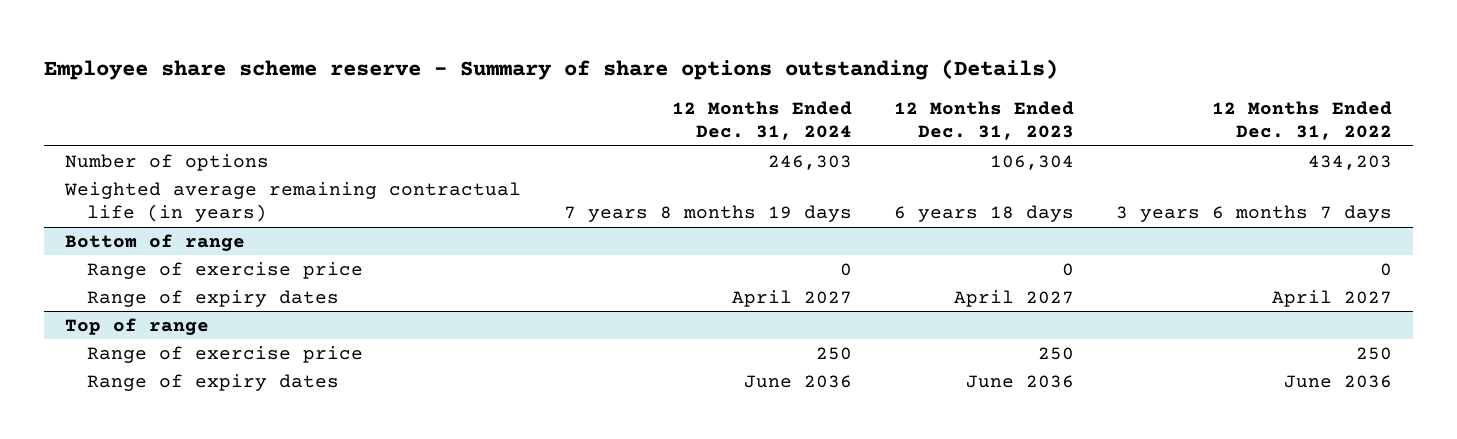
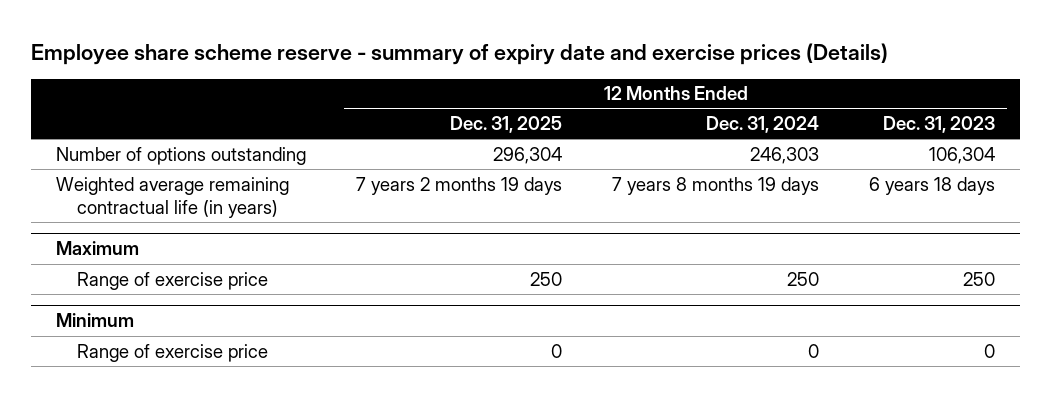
- Employee share scheme reserve - Summary of share options outstanding (Details)
+ Employee share scheme reserve - summary of expiry date and exercise prices (Details)
- | 12 Months Ended Dec. 31, 2024 | 12 Months Ended Dec. 31, 2023 | 12 Months Ended Dec. 31, 2022
+ | 12 Months Ended Dec. 31, 2025 | 12 Months Ended Dec. 31, 2024 | 12 Months Ended Dec. 31, 2023
- Number of options | 246,303 | 106,304 | 434,203
+ Number of options outstanding | 296,304 | 246,303 | 106,304
- Bottom of range
- Range of exercise price | 0 | 0 | 0
- Range of expiry dates | April 2027 | April 2027 | April 2027
- Top of range
+ Maximum
- Range of expiry dates | June 2036 | June 2036 | June 2036
+ Minimum
+ Range of exercise price | 0 | 0 | 0

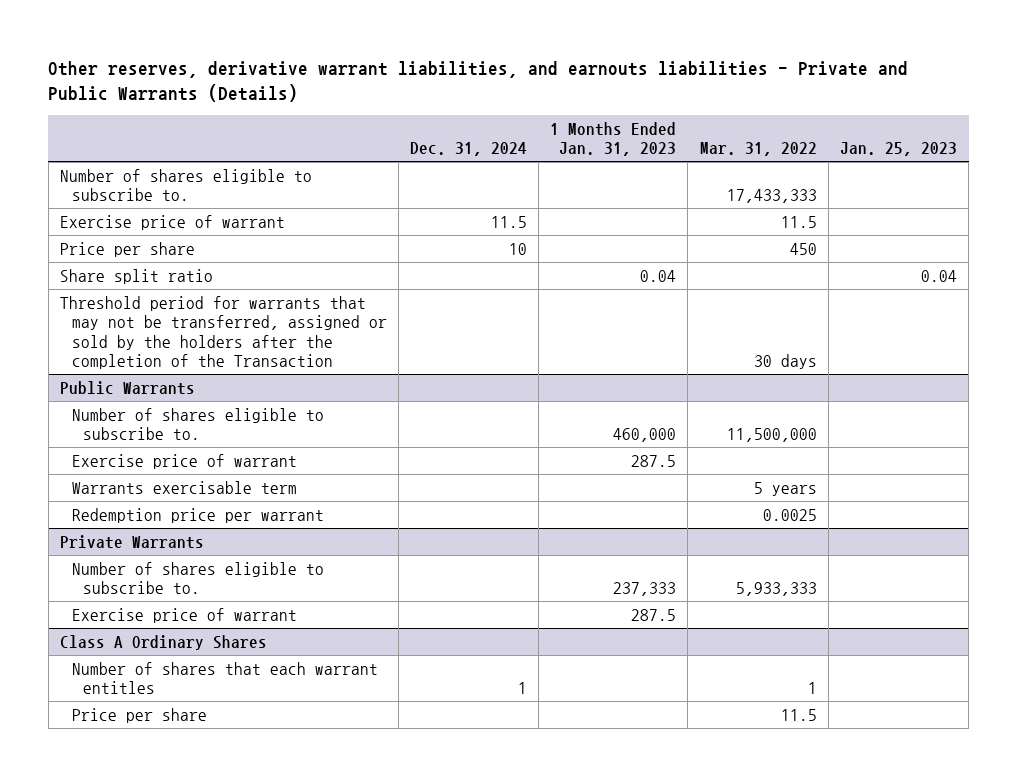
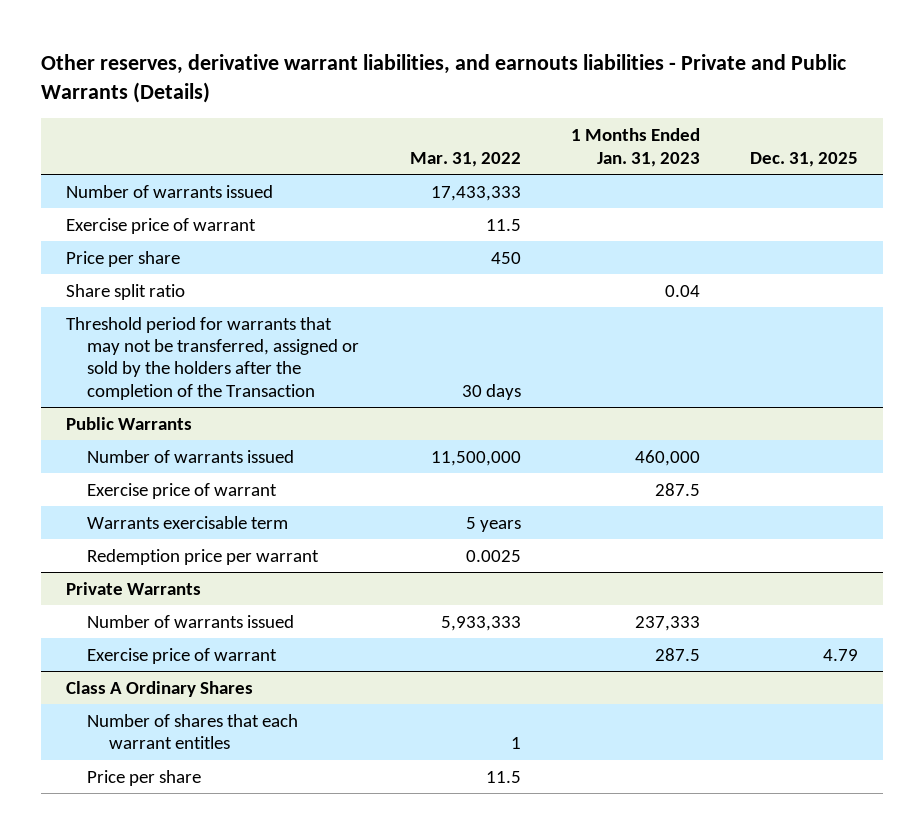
- | Dec. 31, 2024 | 1 Months Ended Jan. 31, 2023 | Mar. 31, 2022 | Jan. 25, 2023
+ | Mar. 31, 2022 | 1 Months Ended Jan. 31, 2023 | Dec. 31, 2025
- Number of shares eligible to subscribe to. | | | 17,433,333 |
+ Number of warrants issued | 17,433,333 | |
@ Public Warrants
- Number of shares eligible to subscribe to. | | 460,000 | 11,500,000 |
+ Number of warrants issued | 11,500,000 | 460,000 |
@ Private Warrants
- Number of shares eligible to subscribe to. | | 237,333 | 5,933,333 |
+ Number of warrants issued | 5,933,333 | 237,333 |

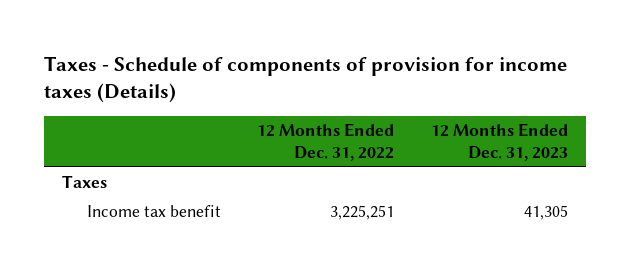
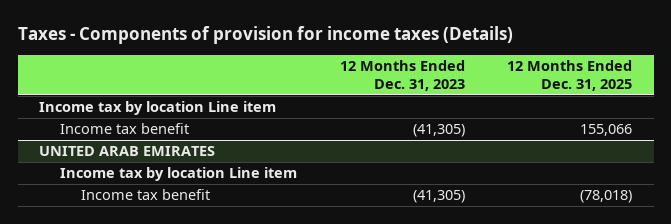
- Taxes - Schedule of components of provision for income taxes (Details)
+ Taxes - Components of provision for income taxes (Details)
- | 12 Months Ended Dec. 31, 2022 | 12 Months Ended Dec. 31, 2023
+ | 12 Months Ended Dec. 31, 2023 | 12 Months Ended Dec. 31, 2025
- Taxes
- Income tax benefit | 3,225,251 | 41,305
+ Income tax by location Line item
+ Income tax benefit | (41,305) | 155,066
+ UNITED ARAB EMIRATES
+ Income tax by location Line item
+ Income tax benefit | (41,305) | (78,018)

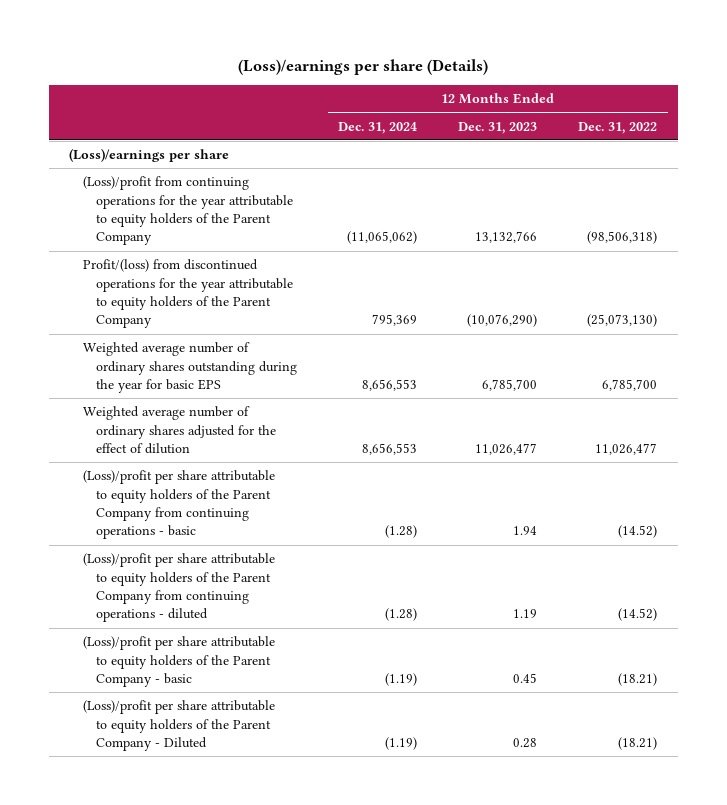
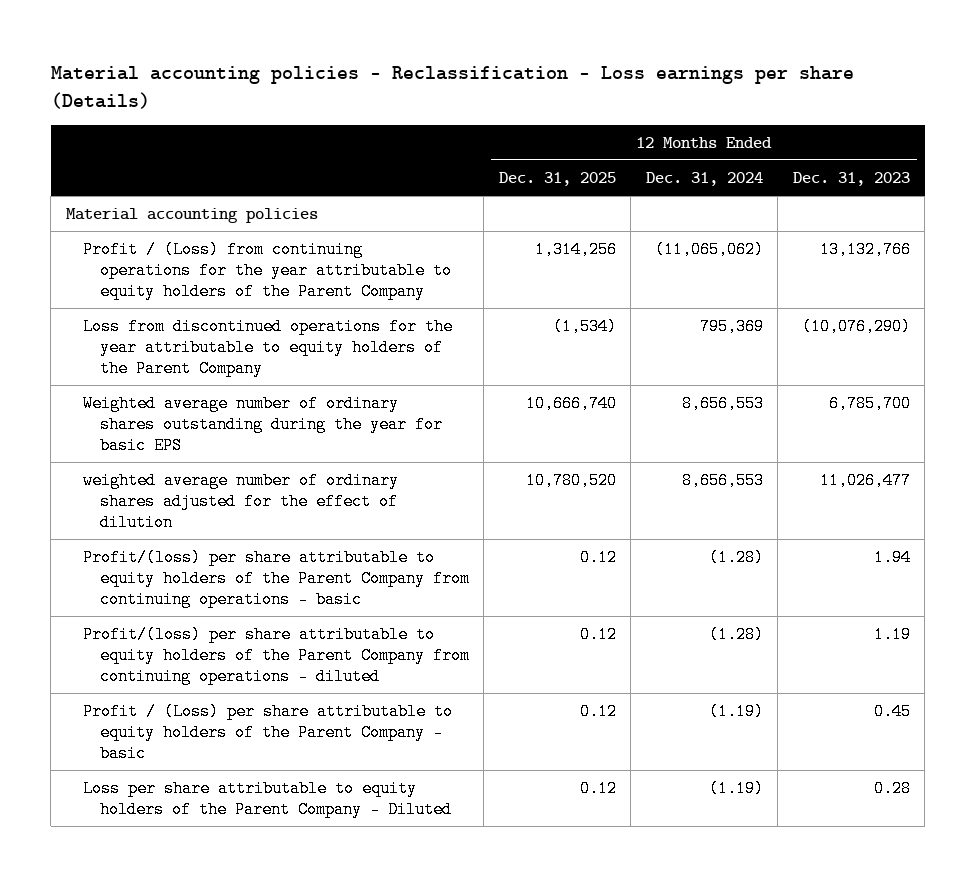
- (Loss)/earnings per share (Details)
+ Material accounting policies - Reclassification - Loss earnings per share (Details)
- | 12 Months Ended Dec. 31, 2024 | 12 Months Ended Dec. 31, 2023 | 12 Months Ended Dec. 31, 2022
+ | 12 Months Ended Dec. 31, 2025 | 12 Months Ended Dec. 31, 2024 | 12 Months Ended Dec. 31, 2023
- (Loss)/earnings per share
- (Loss)/profit from continuing operations for the year attributable to equity holders of the Parent Company | (11,065,062) | 13,132,766 | (98,506,318)
- Profit/(loss) from discontinued operations for the year attributable to equity holders of the Parent Company | 795,369 | (10,076,290) | (25,073,130)
+ Material accounting policies
+ Profit / (Loss) from continuing operations for the year attributable to equity holders of the Parent Company | 1,314,256 | (11,065,062) | 13,132,766
+ Loss from discontinued operations for the year attributable to equity holders of the Parent Company | (1,534) | 795,369 | (10,076,290)
- Weighted average number of ordinary shares adjusted for the effect of dilution | 8,656,553 | 11,026,477 | 11,026,477
- (Loss)/profit per share attributable to equity holders of the Parent Company from continuing operations - basic | (1.28) | 1.94 | (14.52)
- (Loss)/profit per share attributable to equity holders of the Parent Company from continuing operations - diluted | (1.28) | 1.19 | (14.52)
- (Loss)/profit per share attributable to equity holders of the Parent Company - basic | (1.19) | 0.45 | (18.21)
- (Loss)/profit per share attributable to equity holders of the Parent Company - Diluted | (1.19) | 0.28 | (18.21)
+ weighted average number of ordinary shares adjusted for the effect of dilution | 10,780,520 | 8,656,553 | 11,026,477
+ Profit/(loss) per share attributable to equity holders of the Parent Company from continuing operations - basic | 0.12 | (1.28) | 1.94
+ Profit/(loss) per share attributable to equity holders of the Parent Company from continuing operations - diluted | 0.12 | (1.28) | 1.19
+ Profit / (Loss) per share attributable to equity holders of the Parent Company - basic | 0.12 | (1.19) | 0.45
+ Loss per share attributable to equity holders of the Parent Company - Diluted | 0.12 | (1.19) | 0.28

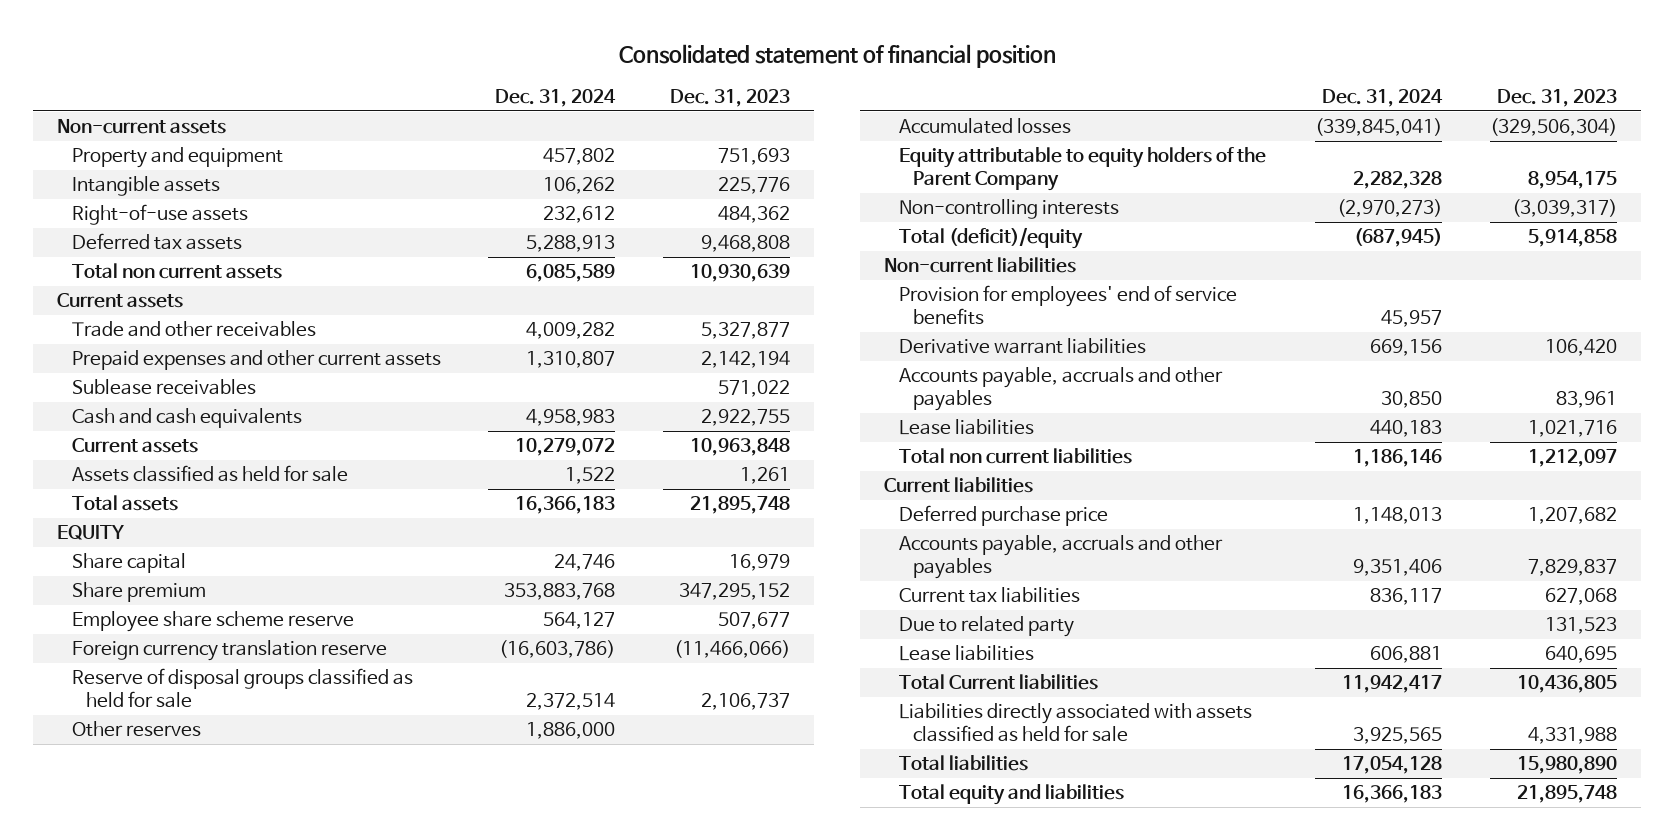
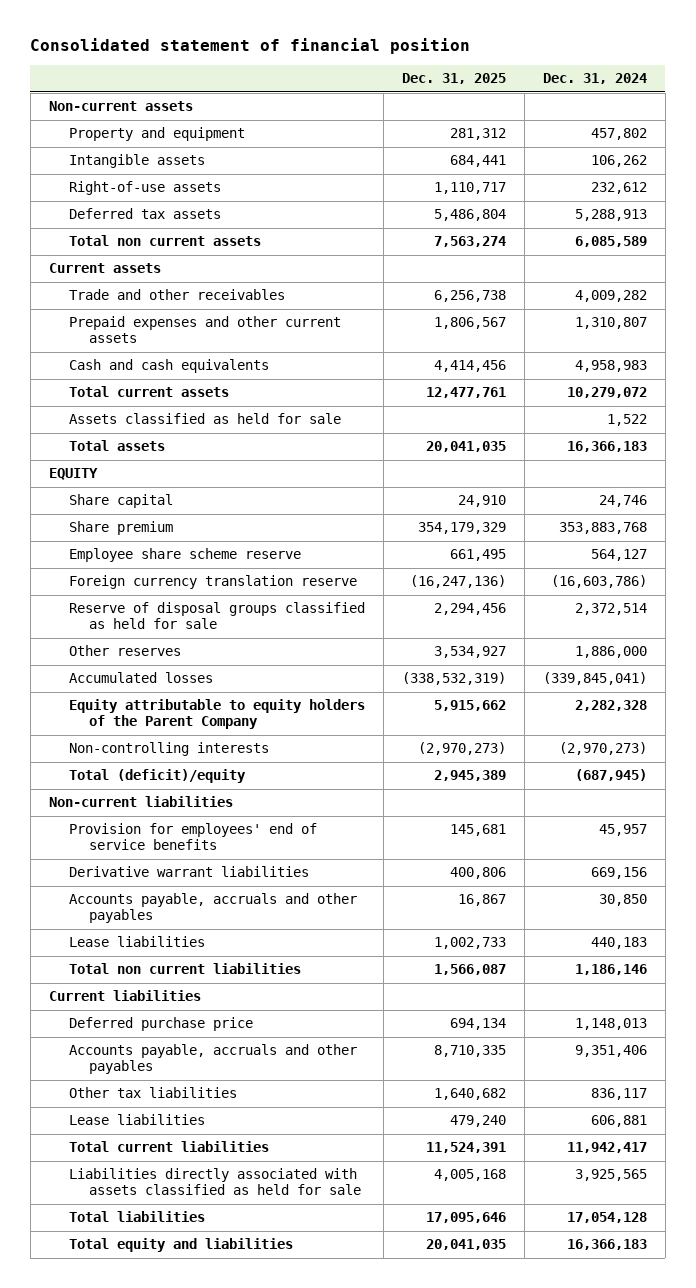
- | Dec. 31, 2024 | Dec. 31, 2023
+ | Dec. 31, 2025 | Dec. 31, 2024
- Sublease receivables | | 571,022
- Current assets | 10,279,072 | 10,963,848
+ Total current assets | 12,477,761 | 10,279,072
- Current tax liabilities | 836,117 | 627,068
- Due to related party | | 131,523
+ Other tax liabilities | 1,640,682 | 836,117
- Total Current liabilities | 11,942,417 | 10,436,805
+ Total current liabilities | 11,524,391 | 11,942,417

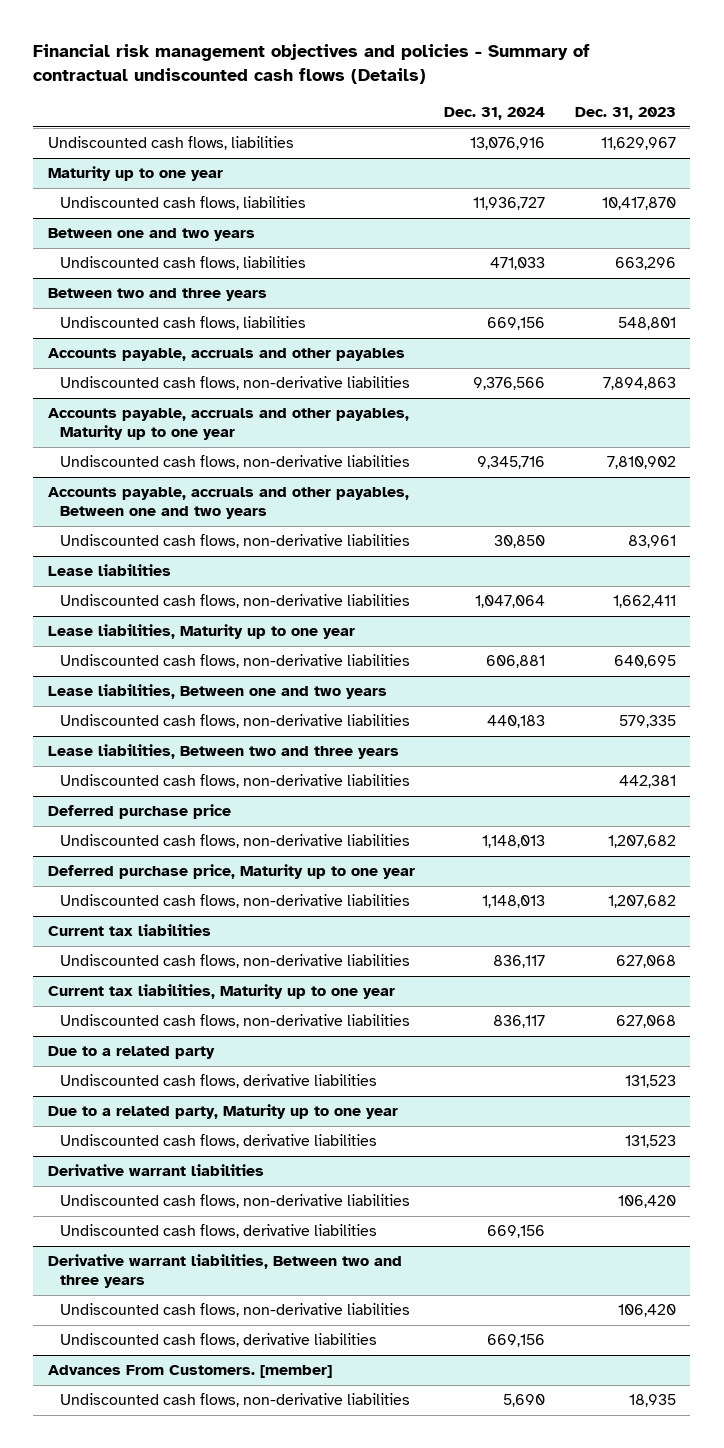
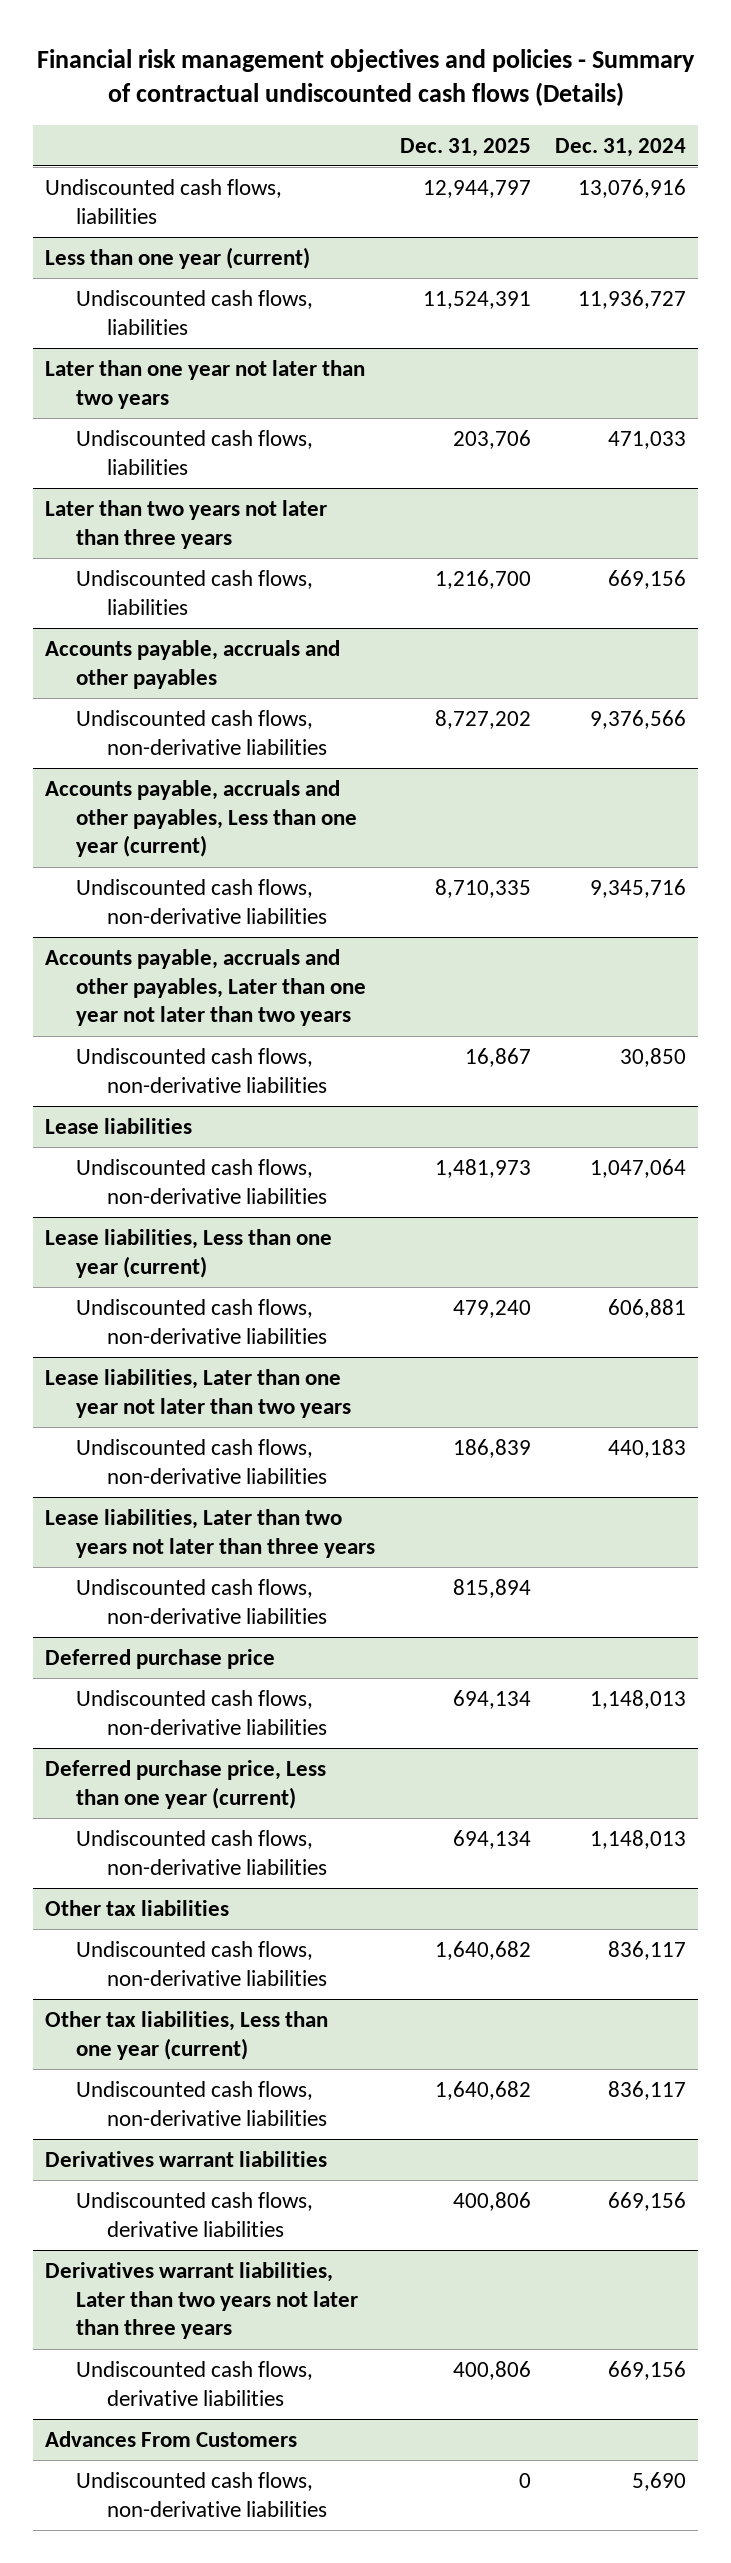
- | Dec. 31, 2024 | Dec. 31, 2023
+ | Dec. 31, 2025 | Dec. 31, 2024
- Maturity up to one year
+ Less than one year (current)
- Between one and two years
+ Later than one year not later than two years
- Between two and three years
+ Later than two years not later than three years
- Accounts payable, accruals and other payables, Maturity up to one year
+ Accounts payable, accruals and other payables, Less than one year (current)
- Accounts payable, accruals and other payables, Between one and two years
+ Accounts payable, accruals and other payables, Later than one year not later than two years
- Lease liabilities, Maturity up to one year
+ Lease liabilities, Less than one year (current)
- Lease liabilities, Between one and two years
+ Lease liabilities, Later than one year not later than two years
- Lease liabilities, Between two and three years
+ Lease liabilities, Later than two years not later than three years
- Deferred purchase price, Maturity up to one year
+ Deferred purchase price, Less than one year (current)
- Current tax liabilities
+ Other tax liabilities
- Current tax liabilities, Maturity up to one year
+ Other tax liabilities, Less than one year (current)
- Due to a related party
- Undiscounted cash flows, derivative liabilities | | 131,523
- Due to a related party, Maturity up to one year
- Undiscounted cash flows, derivative liabilities | | 131,523
- Derivative warrant liabilities
- Undiscounted cash flows, non-derivative liabilities | | 106,420
+ Derivatives warrant liabilities
- Derivative warrant liabilities, Between two and three years
- Undiscounted cash flows, non-derivative liabilities | | 106,420
+ Derivatives warrant liabilities, Later than two years not later than three years
- Advances From Customers. [member]
+ Advances From Customers

